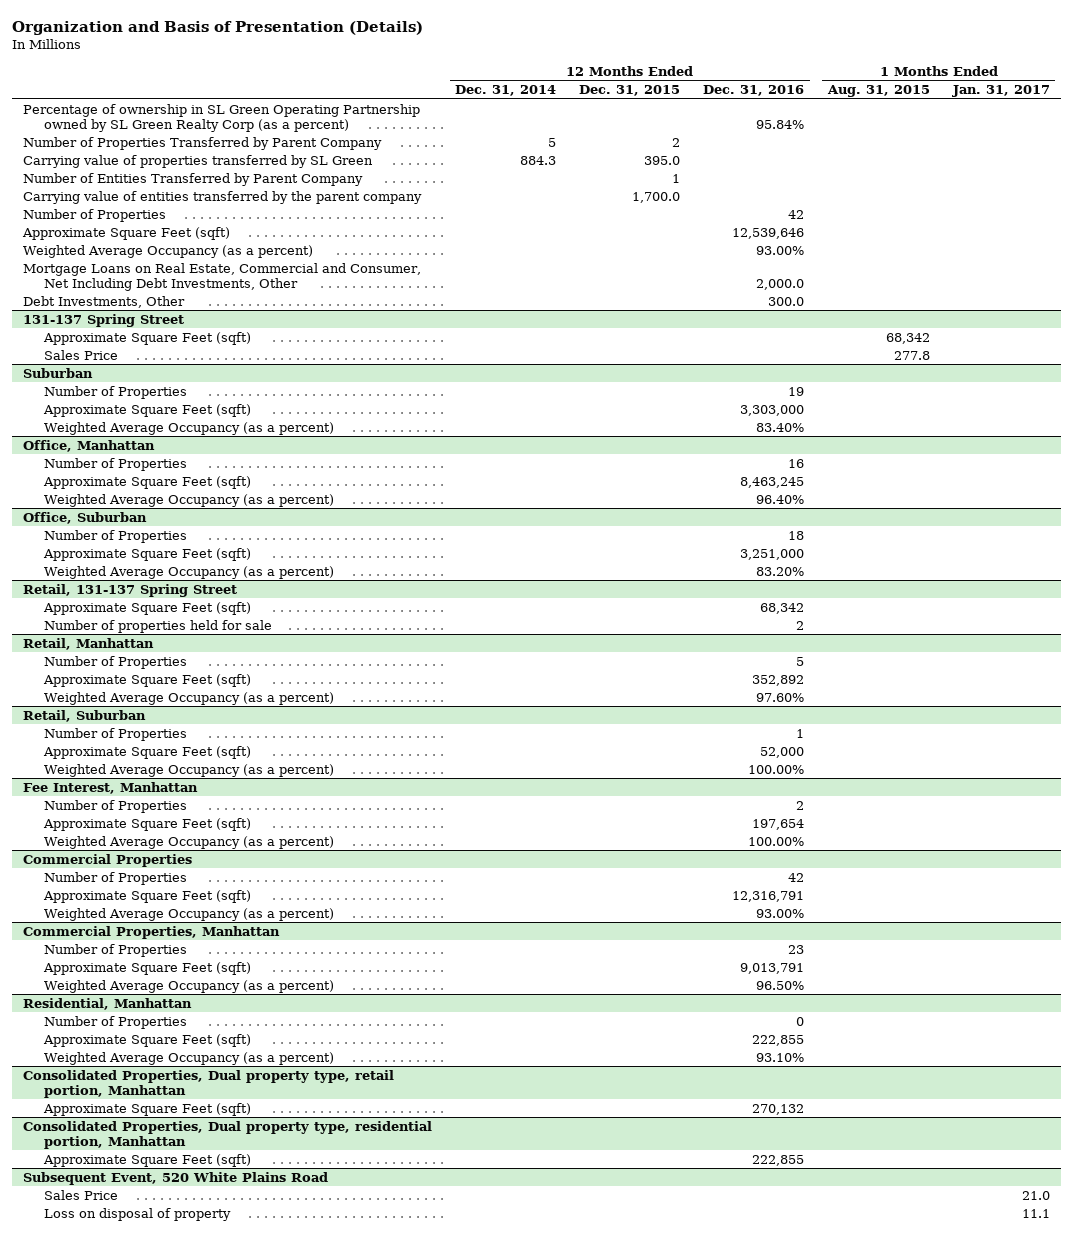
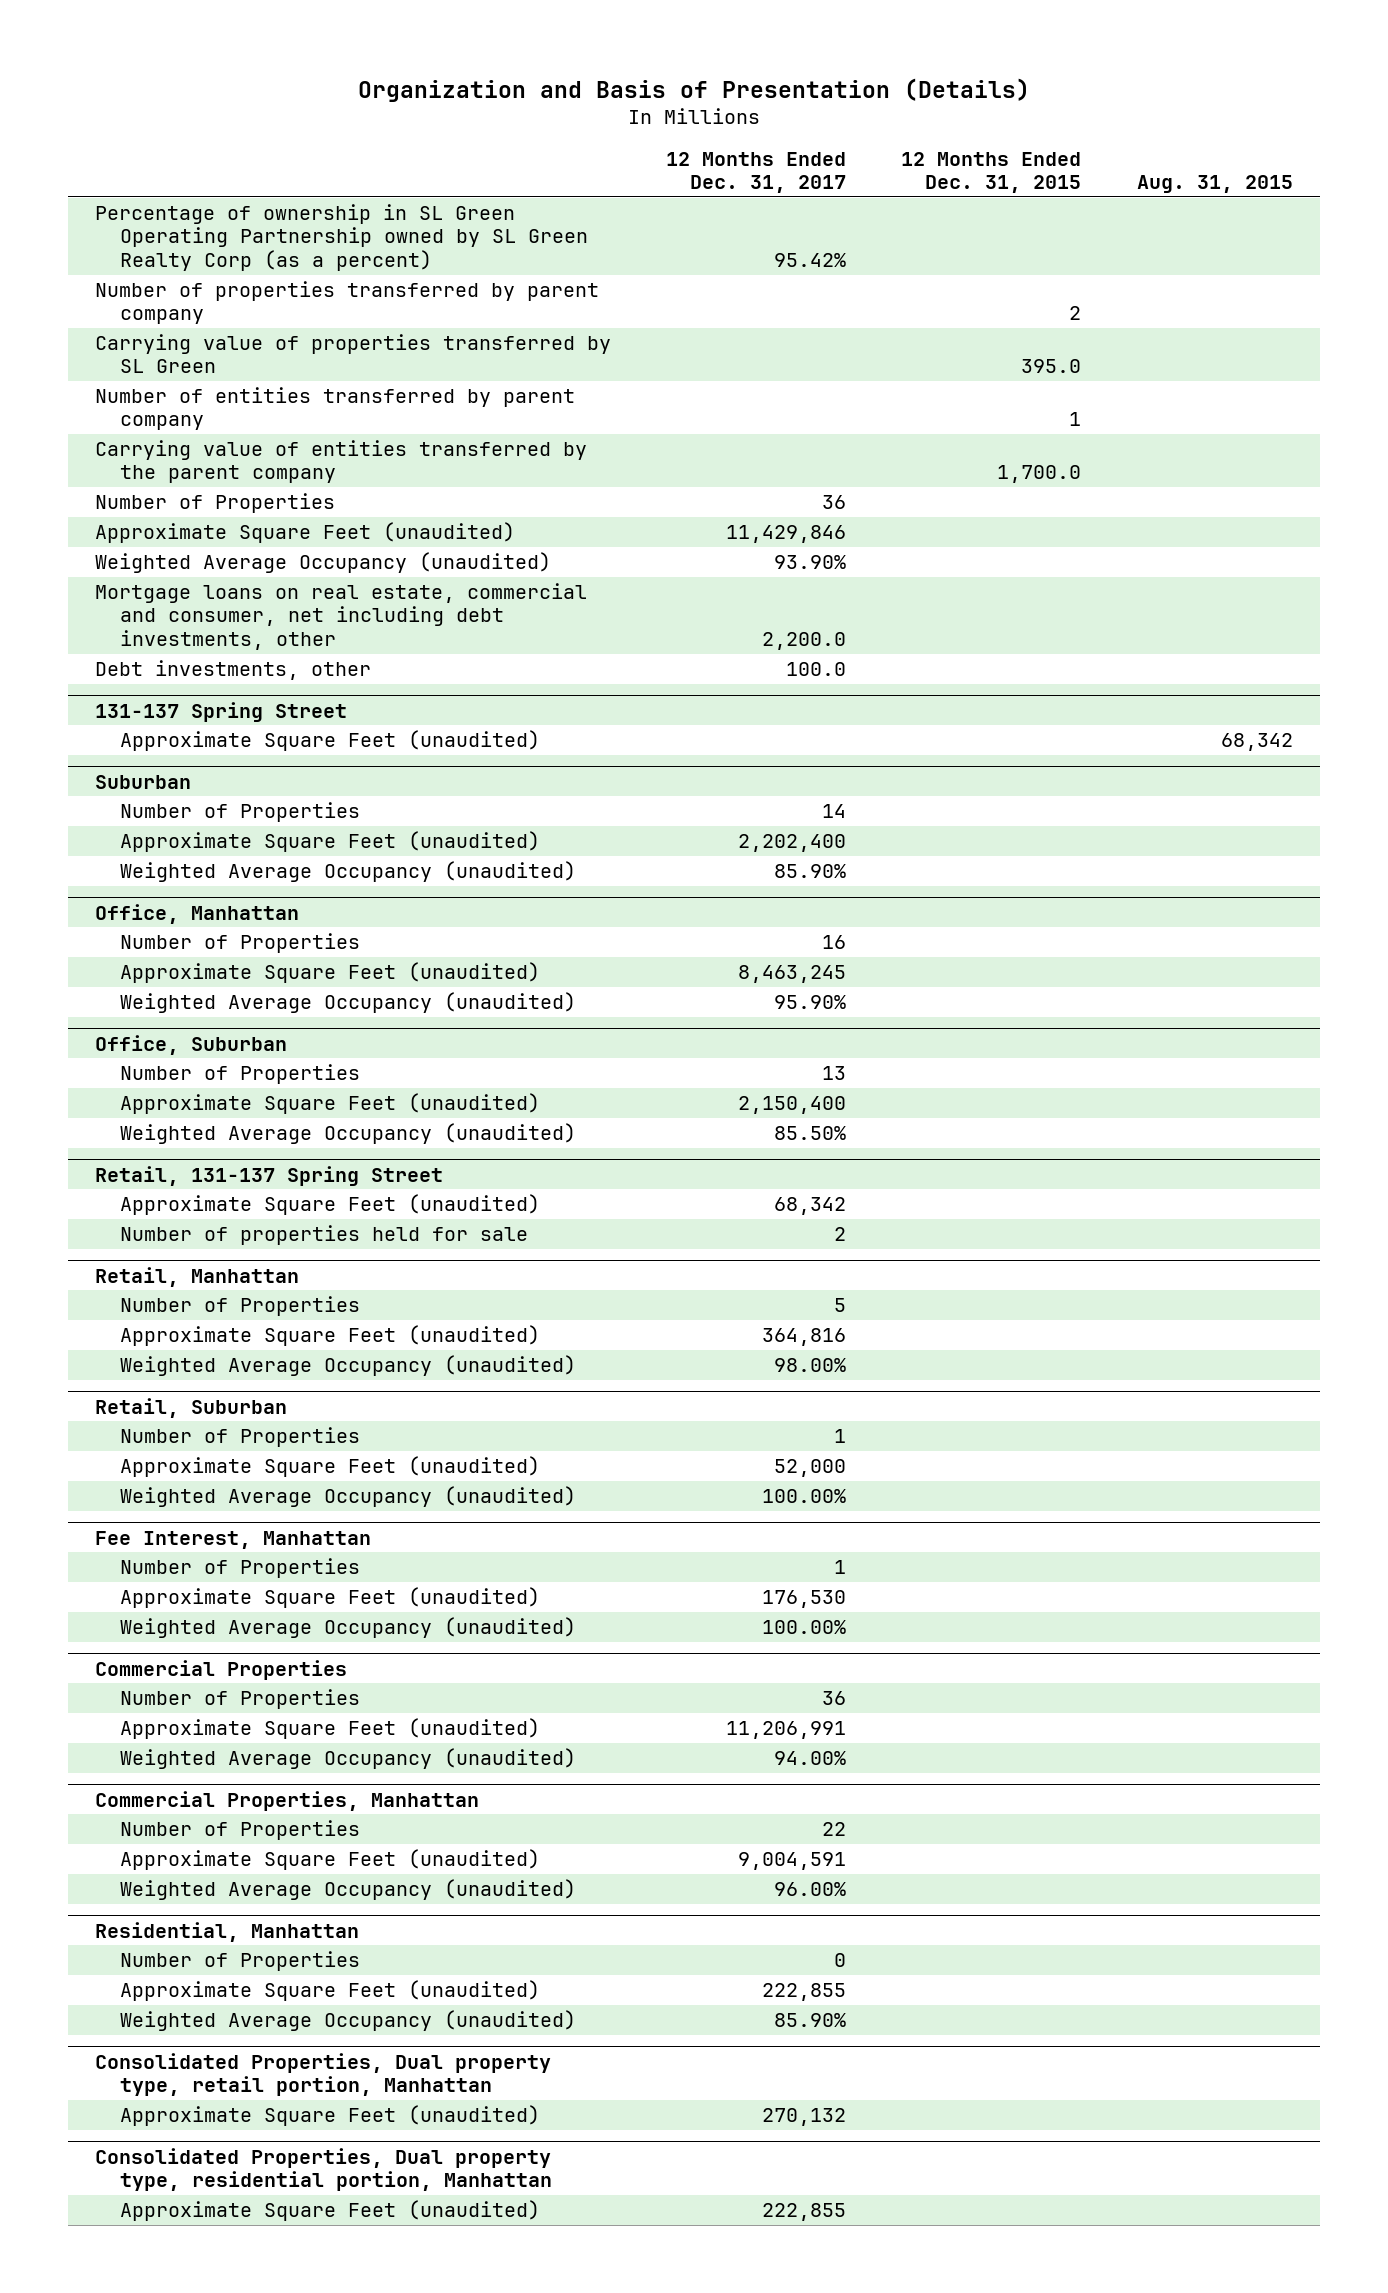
- | 12 Months Ended Dec. 31, 2014 | 12 Months Ended Dec. 31, 2015 | 12 Months Ended Dec. 31, 2016 | 1 Months Ended Aug. 31, 2015 | 1 Months Ended Jan. 31, 2017
+ | 12 Months Ended Dec. 31, 2017 | 12 Months Ended Dec. 31, 2015 | Aug. 31, 2015
- Number of Properties Transferred by Parent Company | 5 | 2 | | |
+ Number of properties transferred by parent company | | 2 |
- Number of Entities Transferred by Parent Company | | 1 | | |
+ Number of entities transferred by parent company | | 1 |
- Approximate Square Feet (sqft) | | | 12,539,646 | |
- Weighted Average Occupancy (as a percent) | | | 93.00% | |
- Mortgage Loans on Real Estate, Commercial and Consumer, Net Including Debt Investments, Other | | | 2,000.0 | |
- Debt Investments, Other | | | 300.0 | |
+ Approximate Square Feet (unaudited) | 11,429,846 | |
+ Weighted Average Occupancy (unaudited) | 93.90% | |
+ Mortgage loans on real estate, commercial and consumer, net including debt investments, other | 2,200.0 | |
+ Debt investments, other | 100.0 | |
@ 131-137 Spring Street
- Approximate Square Feet (sqft) | | | | 68,342 |
- Sales Price | | | | 277.8 |
+ Approximate Square Feet (unaudited) | | | 68,342
@ Suburban
- Approximate Square Feet (sqft) | | | 3,303,000 | |
- Weighted Average Occupancy (as a percent) | | | 83.40% | |
+ Approximate Square Feet (unaudited) | 2,202,400 | |
+ Weighted Average Occupancy (unaudited) | 85.90% | |
@ Office, Manhattan
- Approximate Square Feet (sqft) | | | 8,463,245 | |
- Weighted Average Occupancy (as a percent) | | | 96.40% | |
+ Approximate Square Feet (unaudited) | 8,463,245 | |
+ Weighted Average Occupancy (unaudited) | 95.90% | |
@ Office, Suburban
- Approximate Square Feet (sqft) | | | 3,251,000 | |
- Weighted Average Occupancy (as a percent) | | | 83.20% | |
+ Approximate Square Feet (unaudited) | 2,150,400 | |
+ Weighted Average Occupancy (unaudited) | 85.50% | |
@ Retail, 131-137 Spring Street
- Approximate Square Feet (sqft) | | | 68,342 | |
+ Approximate Square Feet (unaudited) | 68,342 | |
@ Retail, Manhattan
- Approximate Square Feet (sqft) | | | 352,892 | |
- Weighted Average Occupancy (as a percent) | | | 97.60% | |
+ Approximate Square Feet (unaudited) | 364,816 | |
+ Weighted Average Occupancy (unaudited) | 98.00% | |
@ Retail, Suburban
- Approximate Square Feet (sqft) | | | 52,000 | |
- Weighted Average Occupancy (as a percent) | | | 100.00% | |
+ Approximate Square Feet (unaudited) | 52,000 | |
+ Weighted Average Occupancy (unaudited) | 100.00% | |
@ Fee Interest, Manhattan
- Approximate Square Feet (sqft) | | | 197,654 | |
- Weighted Average Occupancy (as a percent) | | | 100.00% | |
+ Approximate Square Feet (unaudited) | 176,530 | |
+ Weighted Average Occupancy (unaudited) | 100.00% | |
@ Commercial Properties
- Approximate Square Feet (sqft) | | | 12,316,791 | |
- Weighted Average Occupancy (as a percent) | | | 93.00% | |
+ Approximate Square Feet (unaudited) | 11,206,991 | |
+ Weighted Average Occupancy (unaudited) | 94.00% | |
@ Commercial Properties, Manhattan
- Approximate Square Feet (sqft) | | | 9,013,791 | |
- Weighted Average Occupancy (as a percent) | | | 96.50% | |
+ Approximate Square Feet (unaudited) | 9,004,591 | |
+ Weighted Average Occupancy (unaudited) | 96.00% | |
@ Residential, Manhattan
- Approximate Square Feet (sqft) | | | 222,855 | |
- Weighted Average Occupancy (as a percent) | | | 93.10% | |
+ Approximate Square Feet (unaudited) | 222,855 | |
+ Weighted Average Occupancy (unaudited) | 85.90% | |
@ Consolidated Properties, Dual property type, retail portion, Manhattan
- Approximate Square Feet (sqft) | | | 270,132 | |
+ Approximate Square Feet (unaudited) | 270,132 | |
@ Consolidated Properties, Dual property type, residential portion, Manhattan
- Approximate Square Feet (sqft) | | | 222,855 | |
- Subsequent Event, 520 White Plains Road
- Sales Price | | | | | 21.0
- Loss on disposal of property | | | | | 11.1
@ Consolidated Properties, Dual property type, residential portion, Manhattan
+ Approximate Square Feet (unaudited) | 222,855 | |

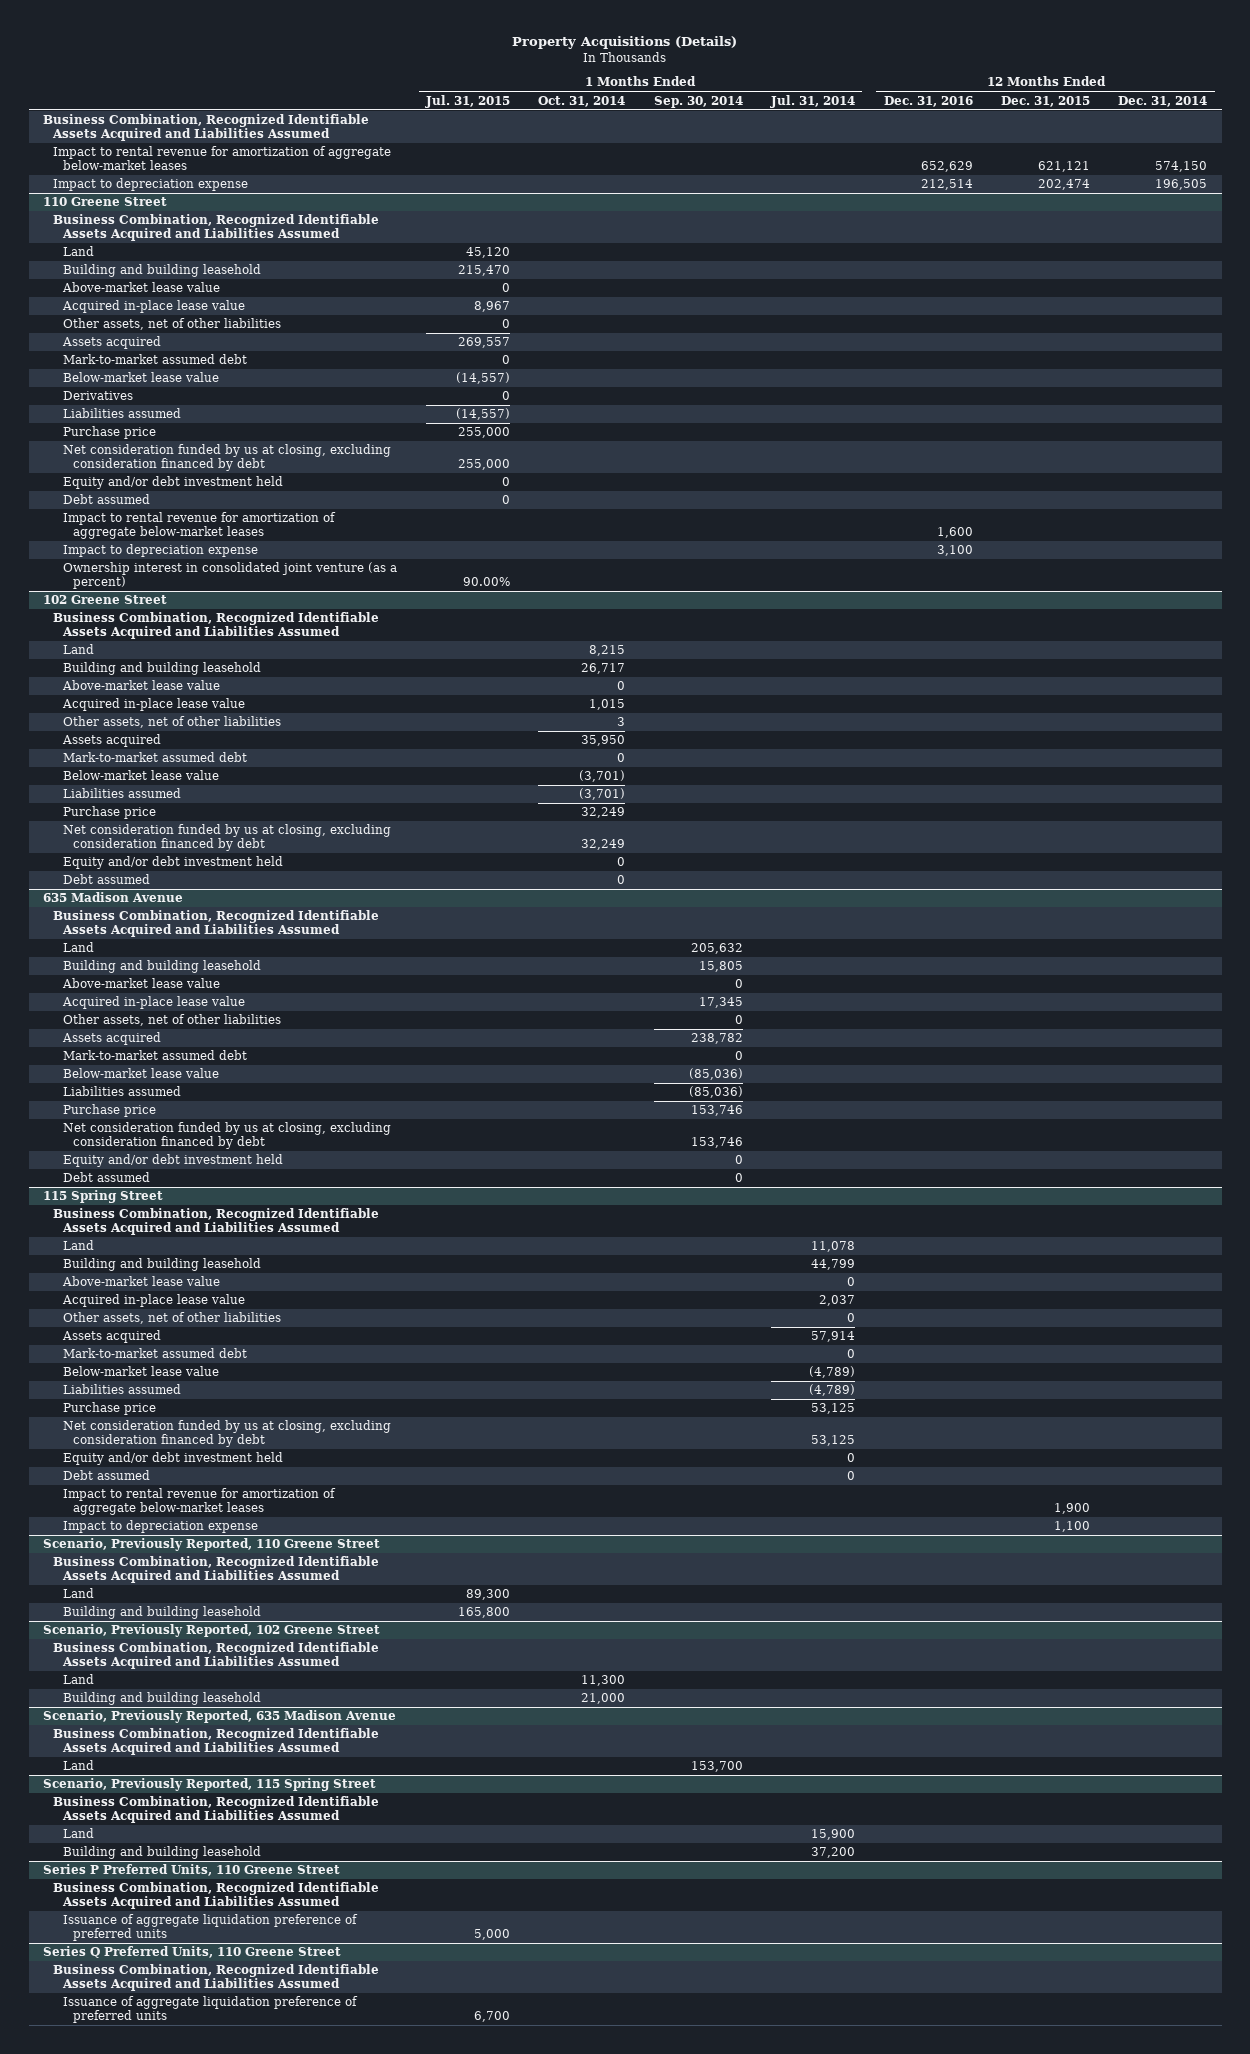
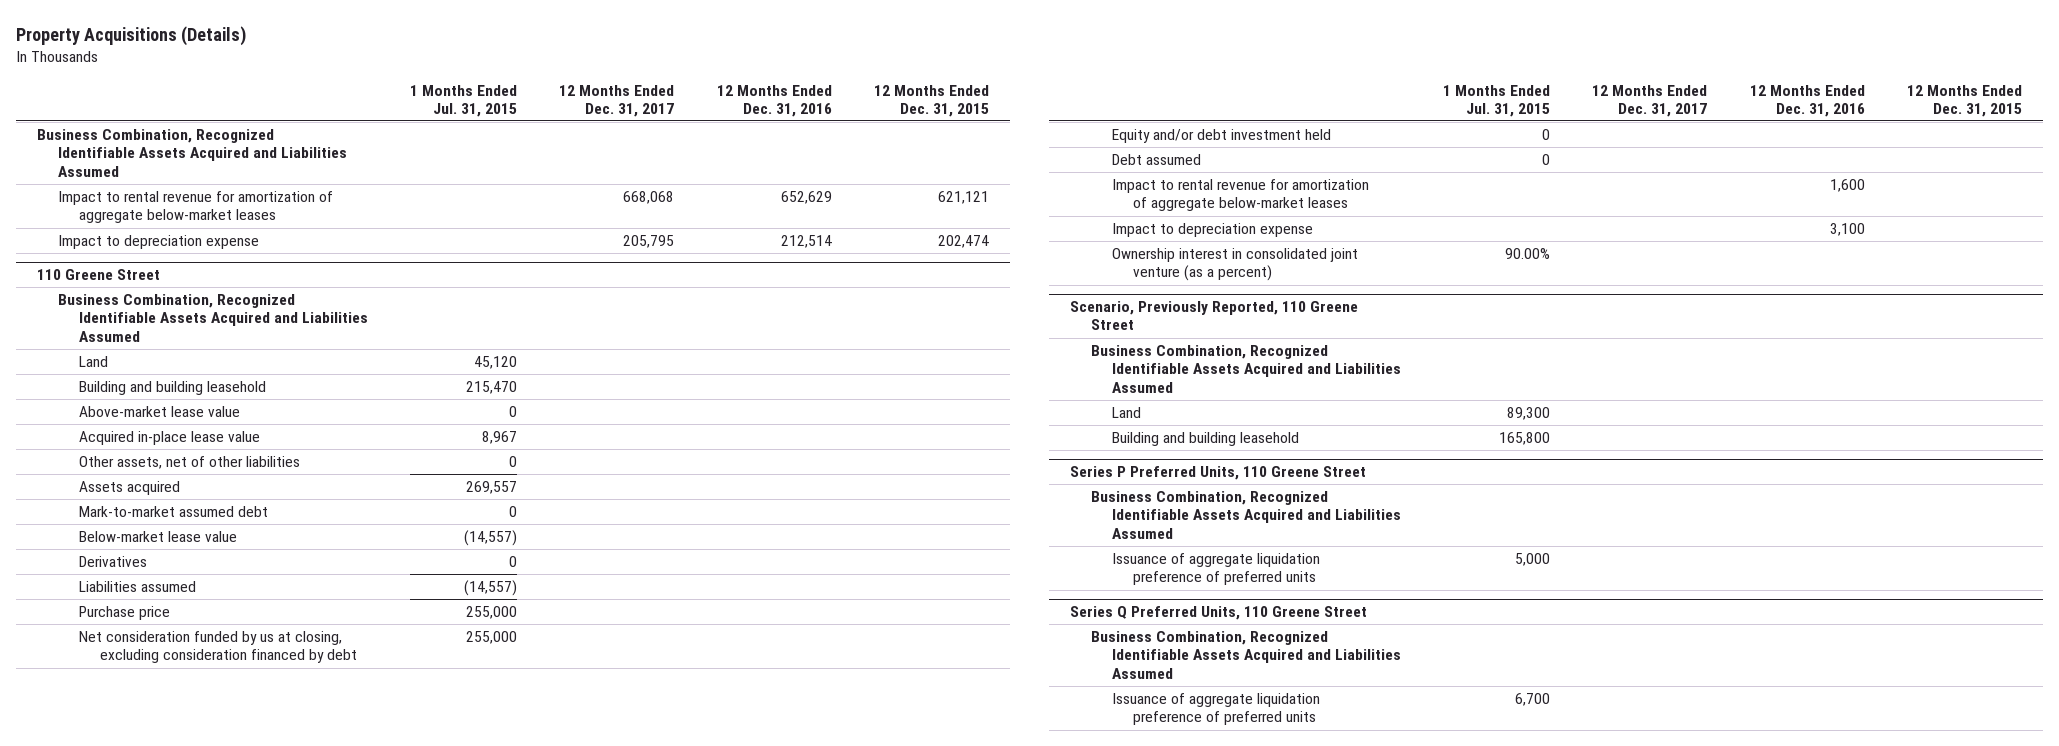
- | 1 Months Ended Jul. 31, 2015 | 1 Months Ended Oct. 31, 2014 | 1 Months Ended Sep. 30, 2014 | 1 Months Ended Jul. 31, 2014 | 12 Months Ended Dec. 31, 2016 | 12 Months Ended Dec. 31, 2015 | 12 Months Ended Dec. 31, 2014
+ | 1 Months Ended Jul. 31, 2015 | 12 Months Ended Dec. 31, 2017 | 12 Months Ended Dec. 31, 2016 | 12 Months Ended Dec. 31, 2015
- 102 Greene Street
- Business Combination, Recognized Identifiable Assets Acquired and Liabilities Assumed
- Land | | 8,215 | | | | |
- Building and building leasehold | | 26,717 | | | | |
- Above-market lease value | | 0 | | | | |
- Acquired in-place lease value | | 1,015 | | | | |
- Other assets, net of other liabilities | | 3 | | | | |
- Assets acquired | | 35,950 | | | | |
- Mark-to-market assumed debt | | 0 | | | | |
- Below-market lease value | | (3,701) | | | | |
- Liabilities assumed | | (3,701) | | | | |
- Purchase price | | 32,249 | | | | |
- Net consideration funded by us at closing, excluding consideration financed by debt | | 32,249 | | | | |
- Equity and/or debt investment held | | 0 | | | | |
- Debt assumed | | 0 | | | | |
- 635 Madison Avenue
- Business Combination, Recognized Identifiable Assets Acquired and Liabilities Assumed
- Land | | | 205,632 | | | |
- Building and building leasehold | | | 15,805 | | | |
- Above-market lease value | | | 0 | | | |
- Acquired in-place lease value | | | 17,345 | | | |
- Other assets, net of other liabilities | | | 0 | | | |
- Assets acquired | | | 238,782 | | | |
- Mark-to-market assumed debt | | | 0 | | | |
- Below-market lease value | | | (85,036) | | | |
- Liabilities assumed | | | (85,036) | | | |
- Purchase price | | | 153,746 | | | |
- Net consideration funded by us at closing, excluding consideration financed by debt | | | 153,746 | | | |
- Equity and/or debt investment held | | | 0 | | | |
- Debt assumed | | | 0 | | | |
- 115 Spring Street
- Business Combination, Recognized Identifiable Assets Acquired and Liabilities Assumed
- Land | | | | 11,078 | | |
- Building and building leasehold | | | | 44,799 | | |
- Above-market lease value | | | | 0 | | |
- Acquired in-place lease value | | | | 2,037 | | |
- Other assets, net of other liabilities | | | | 0 | | |
- Assets acquired | | | | 57,914 | | |
- Mark-to-market assumed debt | | | | 0 | | |
- Below-market lease value | | | | (4,789) | | |
- Liabilities assumed | | | | (4,789) | | |
- Purchase price | | | | 53,125 | | |
- Net consideration funded by us at closing, excluding consideration financed by debt | | | | 53,125 | | |
- Equity and/or debt investment held | | | | 0 | | |
- Debt assumed | | | | 0 | | |
- Impact to rental revenue for amortization of aggregate below-market leases | | | | | | 1,900 |
- Impact to depreciation expense | | | | | | 1,100 |
- Scenario, Previously Reported, 102 Greene Street
- Business Combination, Recognized Identifiable Assets Acquired and Liabilities Assumed
- Land | | 11,300 | | | | |
- Building and building leasehold | | 21,000 | | | | |
- Scenario, Previously Reported, 635 Madison Avenue
- Business Combination, Recognized Identifiable Assets Acquired and Liabilities Assumed
- Land | | | 153,700 | | | |
- Scenario, Previously Reported, 115 Spring Street
- Business Combination, Recognized Identifiable Assets Acquired and Liabilities Assumed
- Land | | | | 15,900 | | |
- Building and building leasehold | | | | 37,200 | | |

